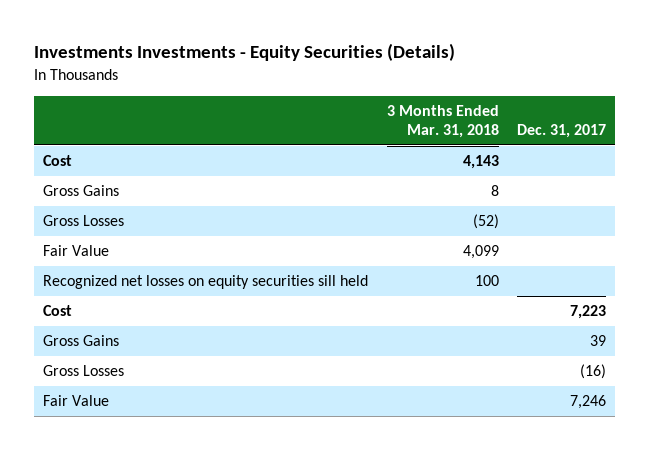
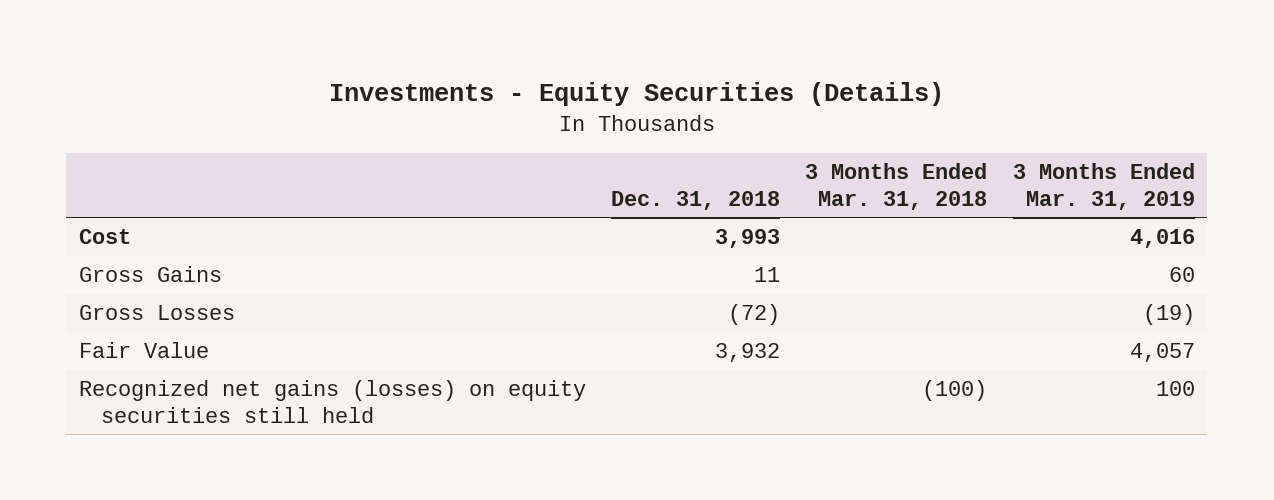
- Investments Investments - Equity Securities (Details)
+ Investments - Equity Securities (Details)
- | 3 Months Ended Mar. 31, 2018 | Dec. 31, 2017
+ | Dec. 31, 2018 | 3 Months Ended Mar. 31, 2018 | 3 Months Ended Mar. 31, 2019
- Cost | 4,143 |
- Gross Gains | 8 |
- Gross Losses | (52) |
- Fair Value | 4,099 |
- Recognized net losses on equity securities sill held | 100 |
+ Recognized net gains (losses) on equity securities still held | | (100) | 100

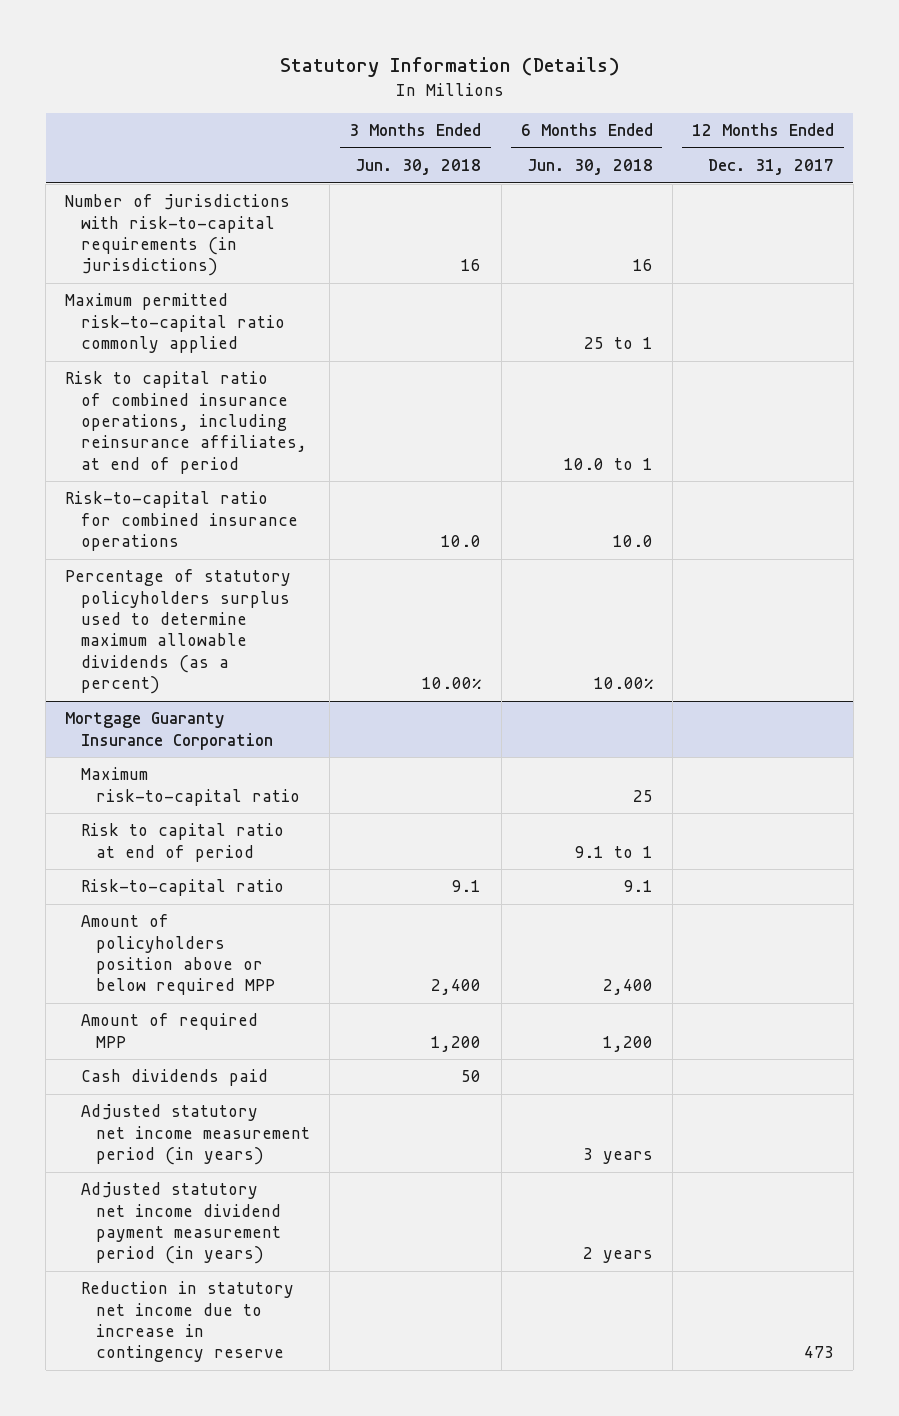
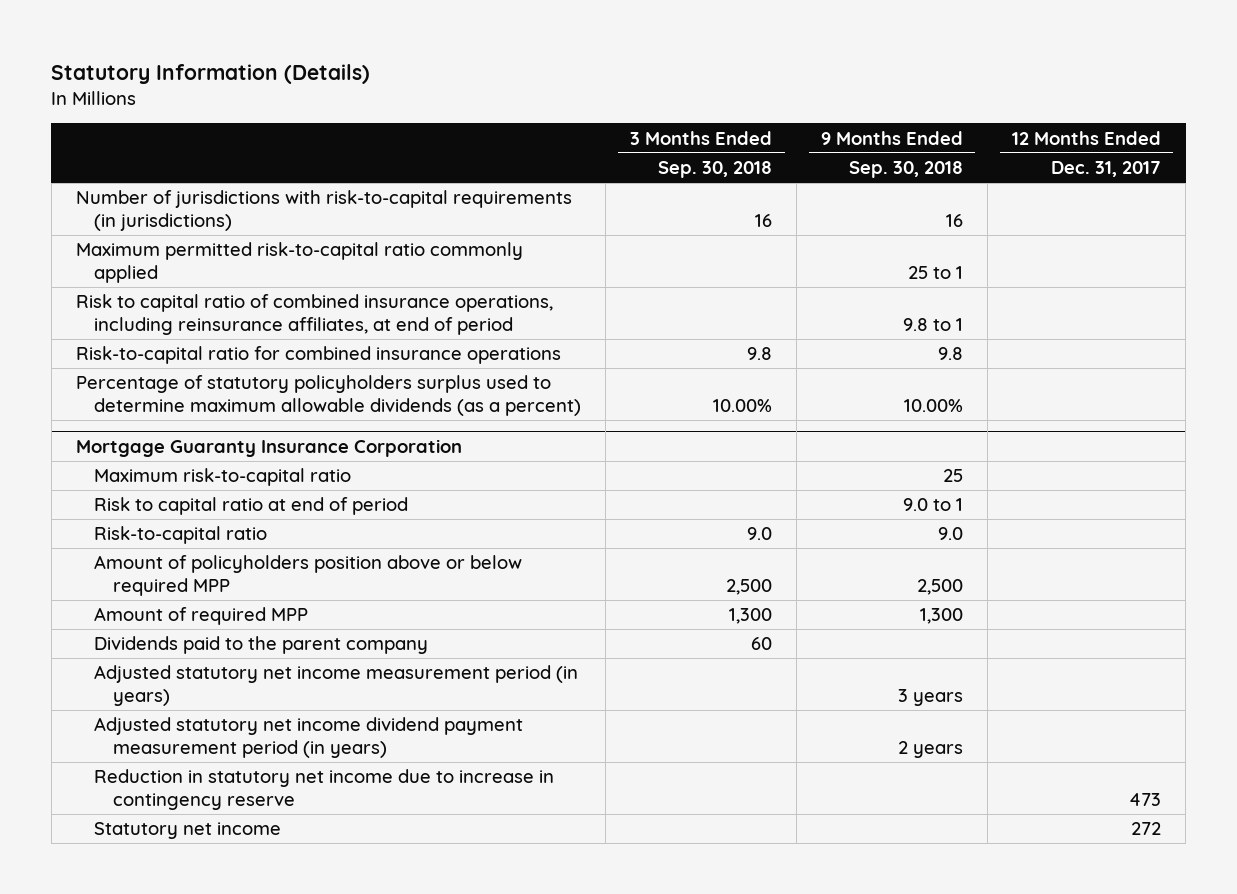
- | 3 Months Ended Jun. 30, 2018 | 6 Months Ended Jun. 30, 2018 | 12 Months Ended Dec. 31, 2017
+ | 3 Months Ended Sep. 30, 2018 | 9 Months Ended Sep. 30, 2018 | 12 Months Ended Dec. 31, 2017
@ Mortgage Guaranty Insurance Corporation
- Cash dividends paid | 50 | |
+ Dividends paid to the parent company | 60 | |
+ Statutory net income | | | 272

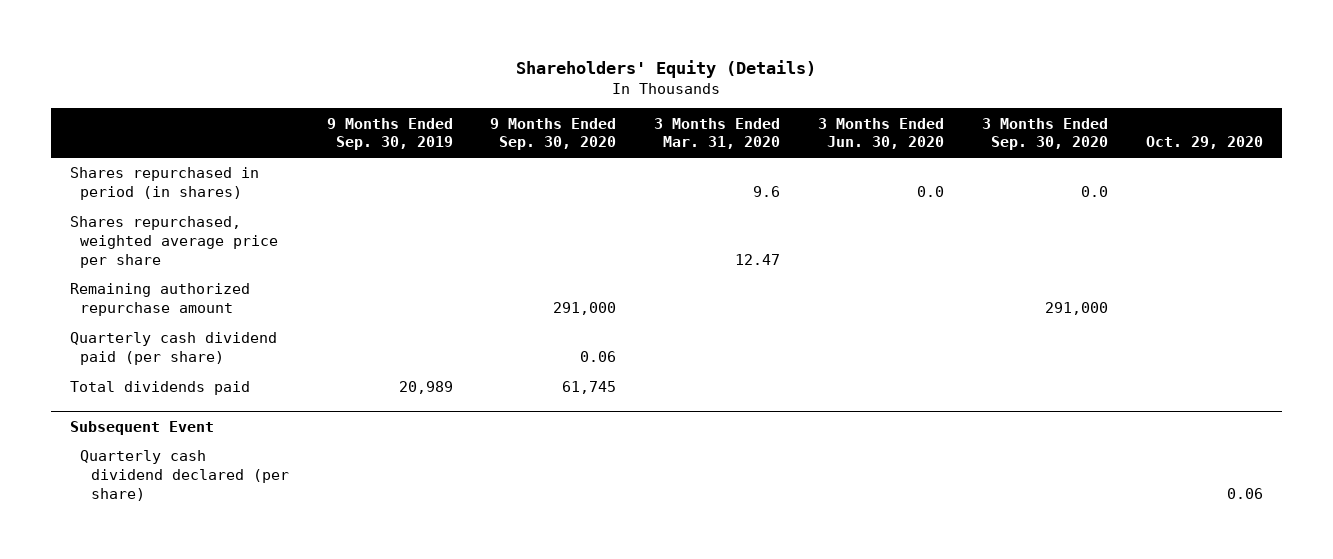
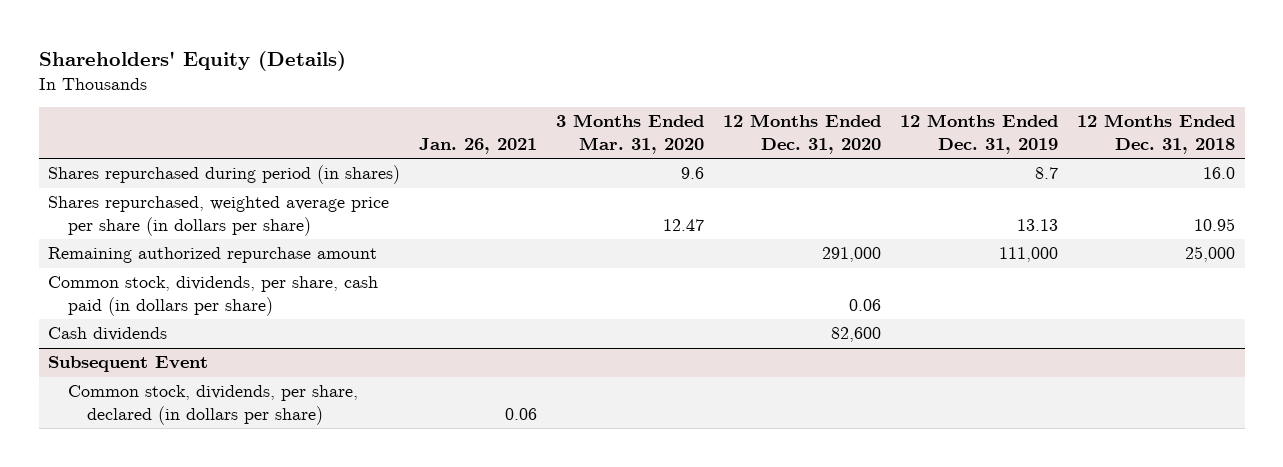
- | 9 Months Ended Sep. 30, 2019 | 9 Months Ended Sep. 30, 2020 | 3 Months Ended Mar. 31, 2020 | 3 Months Ended Jun. 30, 2020 | 3 Months Ended Sep. 30, 2020 | Oct. 29, 2020
+ | Jan. 26, 2021 | 3 Months Ended Mar. 31, 2020 | 12 Months Ended Dec. 31, 2020 | 12 Months Ended Dec. 31, 2019 | 12 Months Ended Dec. 31, 2018
- Shares repurchased in period (in shares) | | | 9.6 | 0.0 | 0.0 |
- Shares repurchased, weighted average price per share | | | 12.47 | | |
+ Shares repurchased during period (in shares) | | 9.6 | | 8.7 | 16.0
+ Shares repurchased, weighted average price per share (in dollars per share) | | 12.47 | | 13.13 | 10.95
- Quarterly cash dividend paid (per share) | | 0.06 | | | |
- Total dividends paid | 20,989 | 61,745 | | | |
+ Common stock, dividends, per share, cash paid (in dollars per share) | | | 0.06 | |
+ Cash dividends | | | 82,600 | |
@ Subsequent Event
- Quarterly cash dividend declared (per share) | | | | | | 0.06
+ Common stock, dividends, per share, declared (in dollars per share) | 0.06 | | | |

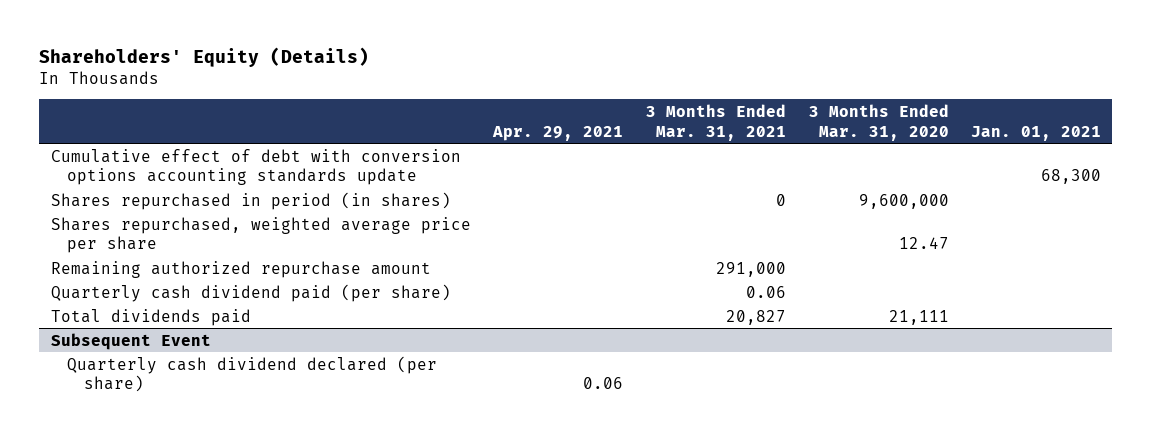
- | Jan. 26, 2021 | 3 Months Ended Mar. 31, 2020 | 12 Months Ended Dec. 31, 2020 | 12 Months Ended Dec. 31, 2019 | 12 Months Ended Dec. 31, 2018
+ | Apr. 29, 2021 | 3 Months Ended Mar. 31, 2021 | 3 Months Ended Mar. 31, 2020 | Jan. 01, 2021
- Shares repurchased during period (in shares) | | 9.6 | | 8.7 | 16.0
- Shares repurchased, weighted average price per share (in dollars per share) | | 12.47 | | 13.13 | 10.95
+ Cumulative effect of debt with conversion options accounting standards update | | | | 68,300
+ Shares repurchased in period (in shares) | | 0 | 9,600,000 |
+ Shares repurchased, weighted average price per share | | | 12.47 |
- Common stock, dividends, per share, cash paid (in dollars per share) | | | 0.06 | |
- Cash dividends | | | 82,600 | |
+ Quarterly cash dividend paid (per share) | | 0.06 | |
+ Total dividends paid | | 20,827 | 21,111 |
@ Subsequent Event
- Common stock, dividends, per share, declared (in dollars per share) | 0.06 | | | |
+ Quarterly cash dividend declared (per share) | 0.06 | | |

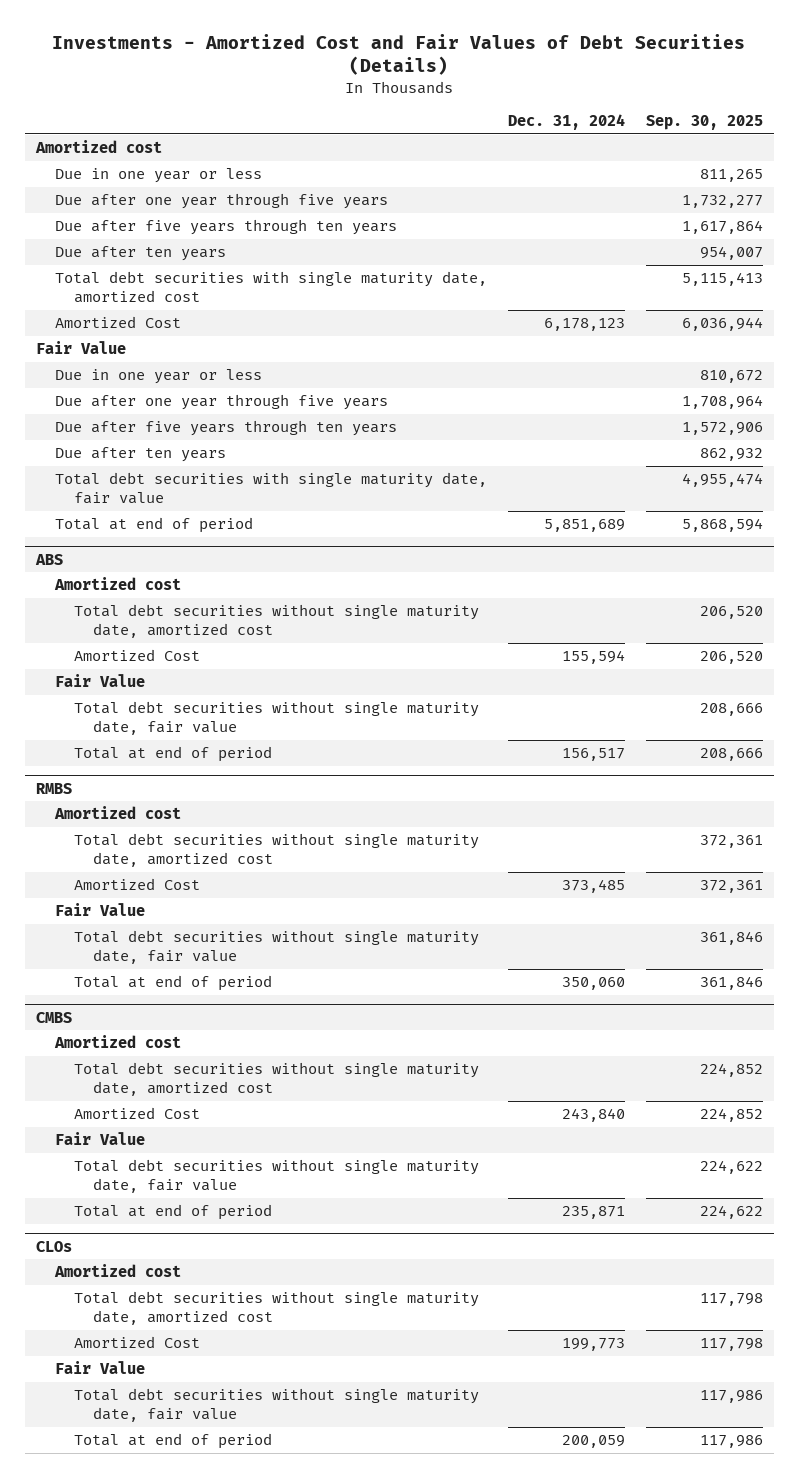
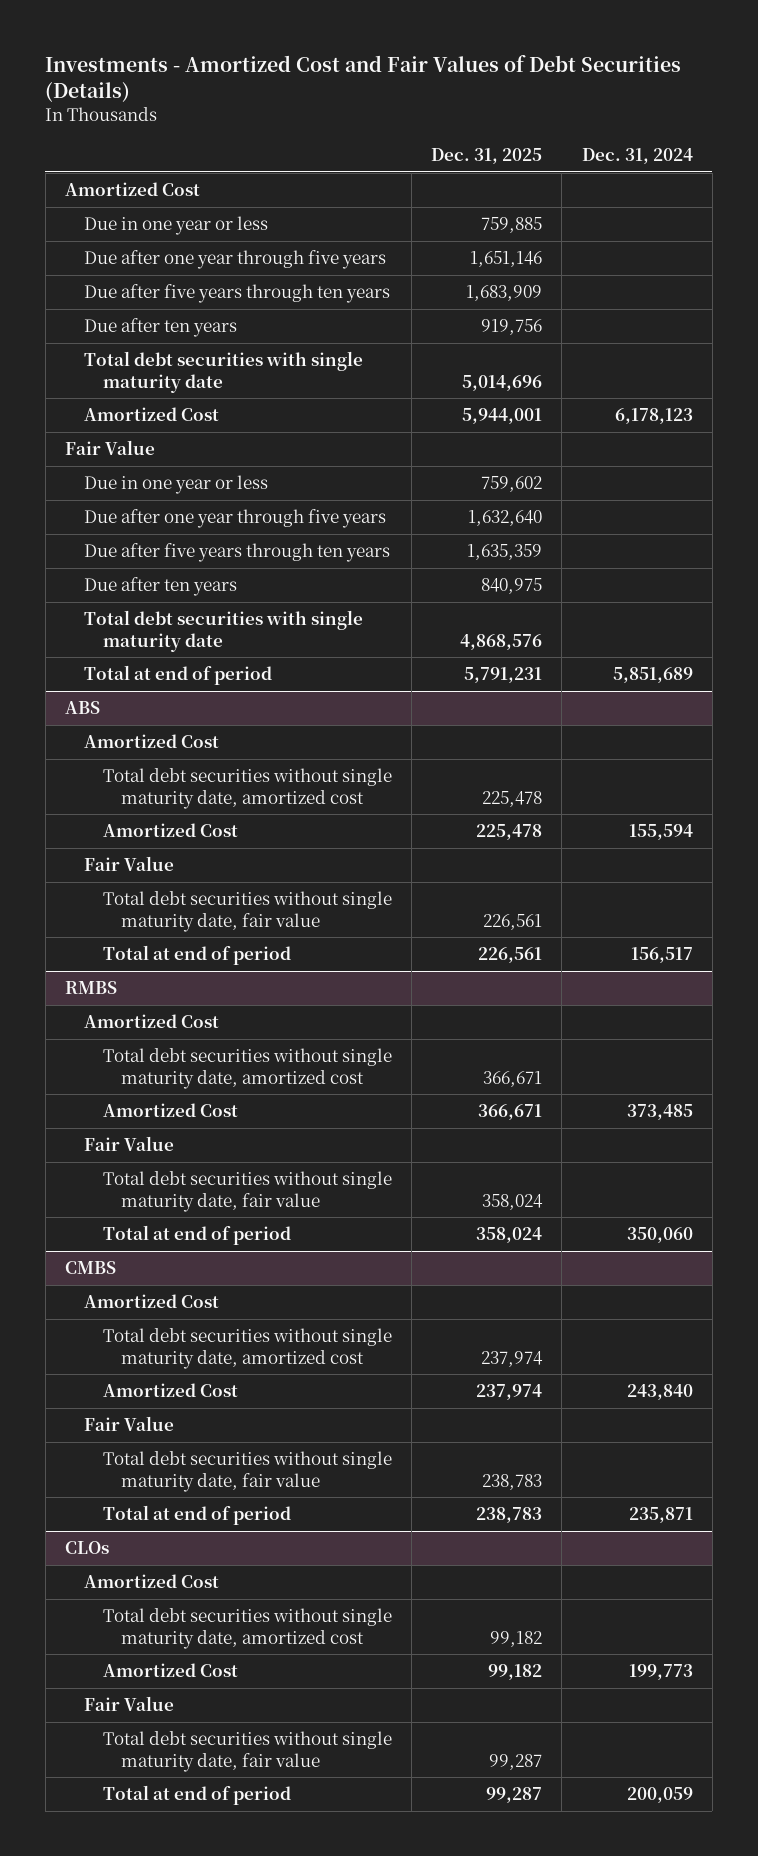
- | Dec. 31, 2024 | Sep. 30, 2025
+ | Dec. 31, 2025 | Dec. 31, 2024
- Amortized cost
+ Amortized Cost
- Total debt securities with single maturity date, amortized cost | | 5,115,413
+ Total debt securities with single maturity date | 5,014,696 |
- Total debt securities with single maturity date, fair value | | 4,955,474
+ Total debt securities with single maturity date | 4,868,576 |
@ ABS
- Amortized cost
+ Amortized Cost
@ RMBS
- Amortized cost
+ Amortized Cost
@ CMBS
- Amortized cost
+ Amortized Cost
@ CLOs
- Amortized cost
+ Amortized Cost

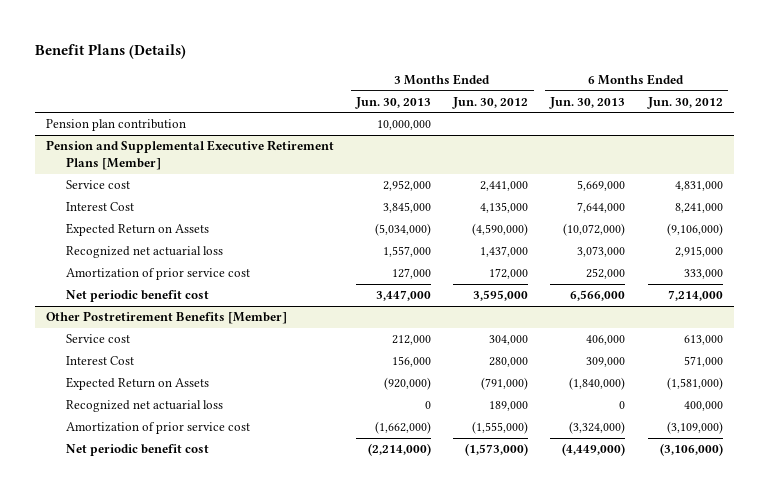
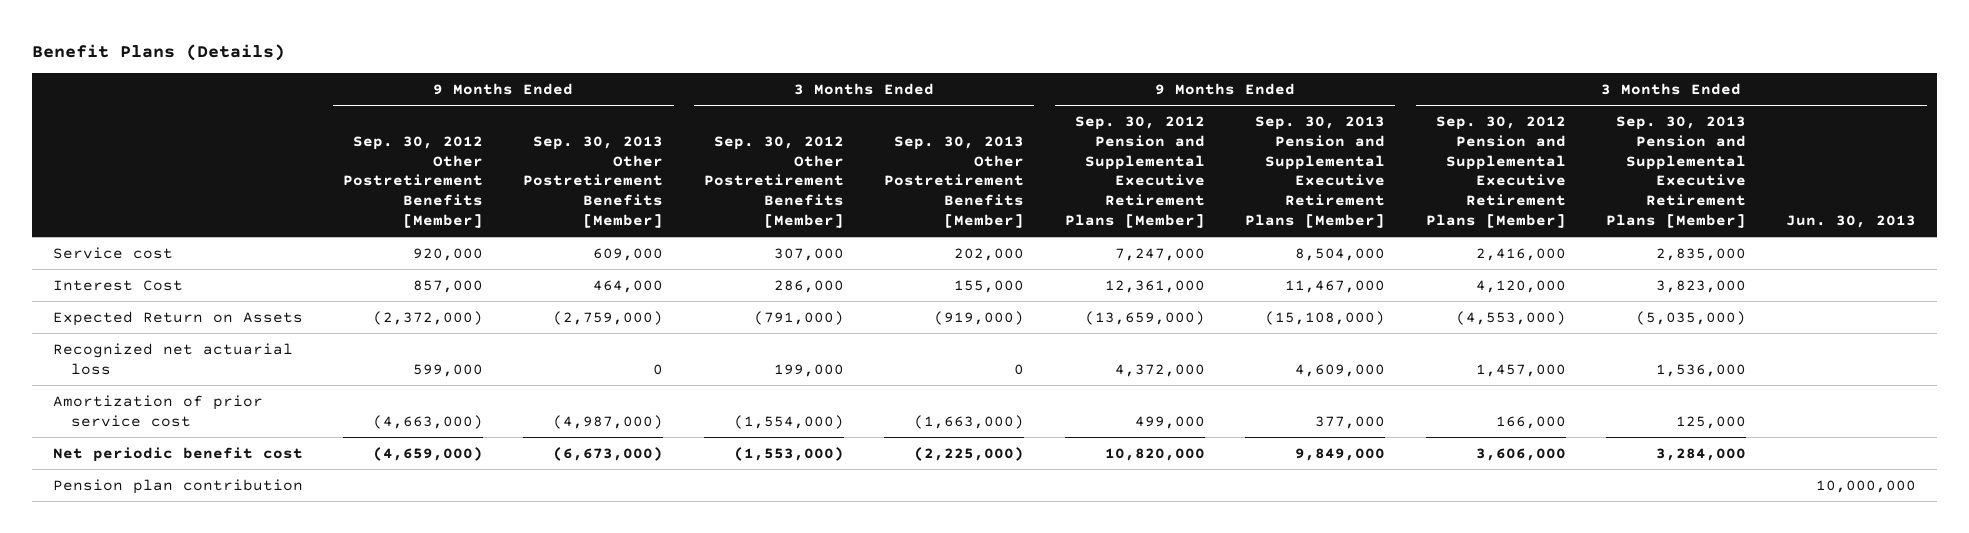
- | 3 Months Ended Jun. 30, 2013 | 3 Months Ended Jun. 30, 2012 | 6 Months Ended Jun. 30, 2013 | 6 Months Ended Jun. 30, 2012
+ | 9 Months Ended Sep. 30, 2012 Other Postretirement Benefits [Member] | 9 Months Ended Sep. 30, 2013 Other Postretirement Benefits [Member] | 3 Months Ended Sep. 30, 2012 Other Postretirement Benefits [Member] | 3 Months Ended Sep. 30, 2013 Other Postretirement Benefits [Member] | 9 Months Ended Sep. 30, 2012 Pension and Supplemental Executive Retirement Plans [Member] | 9 Months Ended Sep. 30, 2013 Pension and Supplemental Executive Retirement Plans [Member] | 3 Months Ended Sep. 30, 2012 Pension and Supplemental Executive Retirement Plans [Member] | 3 Months Ended Sep. 30, 2013 Pension and Supplemental Executive Retirement Plans [Member] | 3 Months Ended Jun. 30, 2013
+ Service cost | 920,000 | 609,000 | 307,000 | 202,000 | 7,247,000 | 8,504,000 | 2,416,000 | 2,835,000 |
+ Interest Cost | 857,000 | 464,000 | 286,000 | 155,000 | 12,361,000 | 11,467,000 | 4,120,000 | 3,823,000 |
+ Expected Return on Assets | (2,372,000) | (2,759,000) | (791,000) | (919,000) | (13,659,000) | (15,108,000) | (4,553,000) | (5,035,000) |
+ Recognized net actuarial loss | 599,000 | 0 | 199,000 | 0 | 4,372,000 | 4,609,000 | 1,457,000 | 1,536,000 |
+ Amortization of prior service cost | (4,663,000) | (4,987,000) | (1,554,000) | (1,663,000) | 499,000 | 377,000 | 166,000 | 125,000 |
+ Net periodic benefit cost | (4,659,000) | (6,673,000) | (1,553,000) | (2,225,000) | 10,820,000 | 9,849,000 | 3,606,000 | 3,284,000 |
- Pension and Supplemental Executive Retirement Plans [Member]
- Service cost | 2,952,000 | 2,441,000 | 5,669,000 | 4,831,000
- Interest Cost | 3,845,000 | 4,135,000 | 7,644,000 | 8,241,000
- Expected Return on Assets | (5,034,000) | (4,590,000) | (10,072,000) | (9,106,000)
- Recognized net actuarial loss | 1,557,000 | 1,437,000 | 3,073,000 | 2,915,000
- Amortization of prior service cost | 127,000 | 172,000 | 252,000 | 333,000
- Net periodic benefit cost | 3,447,000 | 3,595,000 | 6,566,000 | 7,214,000
- Other Postretirement Benefits [Member]
- Service cost | 212,000 | 304,000 | 406,000 | 613,000
- Interest Cost | 156,000 | 280,000 | 309,000 | 571,000
- Expected Return on Assets | (920,000) | (791,000) | (1,840,000) | (1,581,000)
- Recognized net actuarial loss | 0 | 189,000 | 0 | 400,000
- Amortization of prior service cost | (1,662,000) | (1,555,000) | (3,324,000) | (3,109,000)
- Net periodic benefit cost | (2,214,000) | (1,573,000) | (4,449,000) | (3,106,000)

